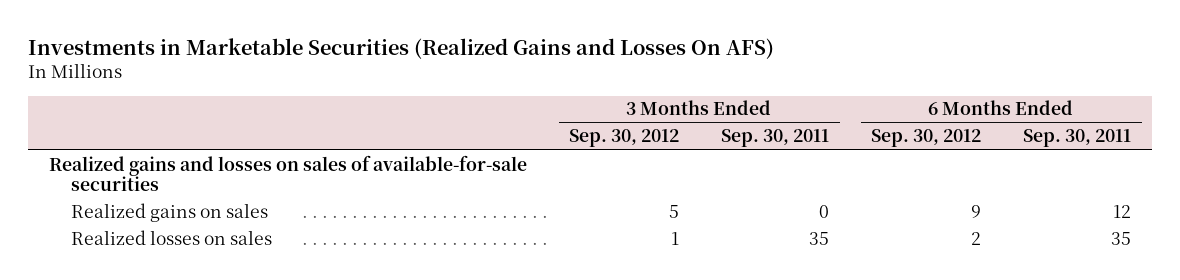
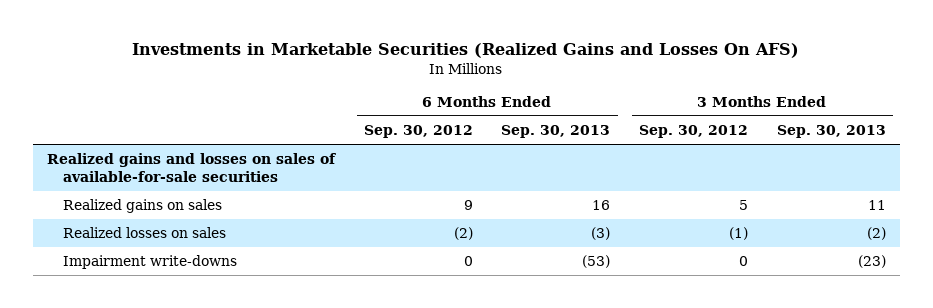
- | 3 Months Ended Sep. 30, 2012 | 3 Months Ended Sep. 30, 2011 | 6 Months Ended Sep. 30, 2012 | 6 Months Ended Sep. 30, 2011
+ | 6 Months Ended Sep. 30, 2012 | 6 Months Ended Sep. 30, 2013 | 3 Months Ended Sep. 30, 2012 | 3 Months Ended Sep. 30, 2013
- Realized losses on sales | 1 | 35 | 2 | 35
+ Realized losses on sales | (2) | (3) | (1) | (2)
+ Impairment write-downs | 0 | (53) | 0 | (23)

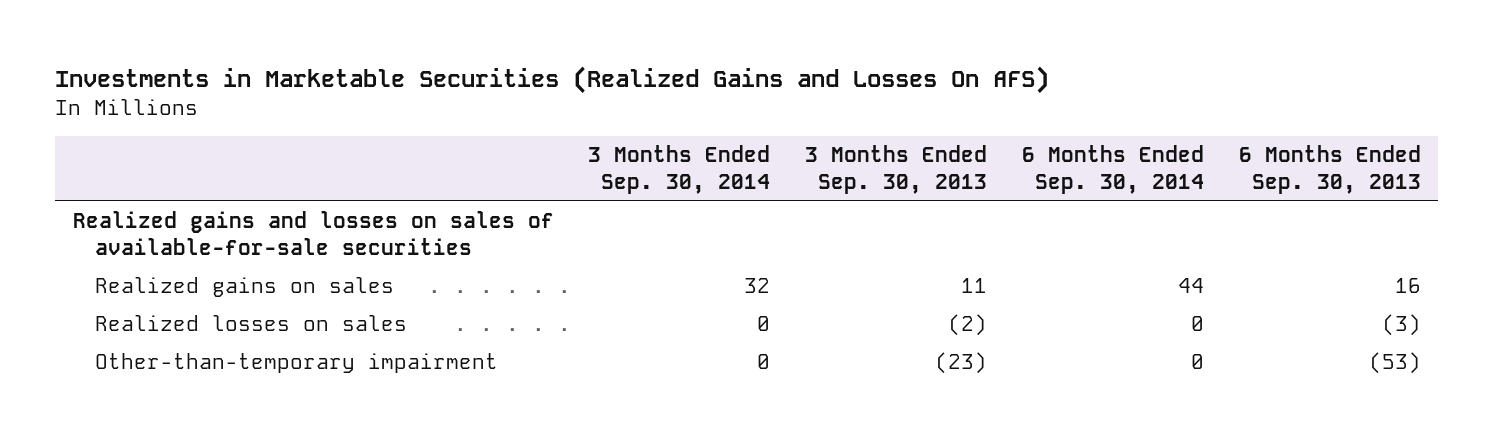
- | 6 Months Ended Sep. 30, 2012 | 6 Months Ended Sep. 30, 2013 | 3 Months Ended Sep. 30, 2012 | 3 Months Ended Sep. 30, 2013
+ | 3 Months Ended Sep. 30, 2014 | 3 Months Ended Sep. 30, 2013 | 6 Months Ended Sep. 30, 2014 | 6 Months Ended Sep. 30, 2013
- Impairment write-downs | 0 | (53) | 0 | (23)
+ Other-than-temporary impairment | 0 | (23) | 0 | (53)

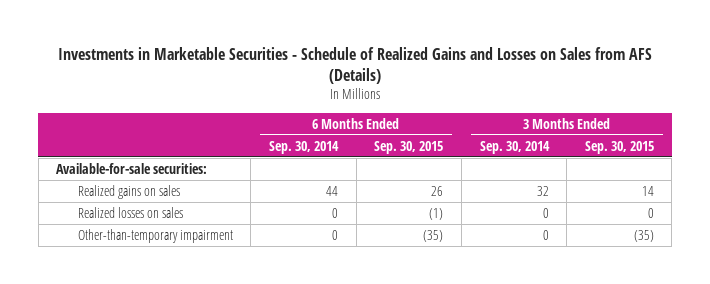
- Investments in Marketable Securities (Realized Gains and Losses On AFS)
+ Investments in Marketable Securities - Schedule of Realized Gains and Losses on Sales from AFS (Details)
- | 3 Months Ended Sep. 30, 2014 | 3 Months Ended Sep. 30, 2013 | 6 Months Ended Sep. 30, 2014 | 6 Months Ended Sep. 30, 2013
+ | 6 Months Ended Sep. 30, 2014 | 6 Months Ended Sep. 30, 2015 | 3 Months Ended Sep. 30, 2014 | 3 Months Ended Sep. 30, 2015
- Realized gains and losses on sales of available-for-sale securities
+ Available-for-sale securities:

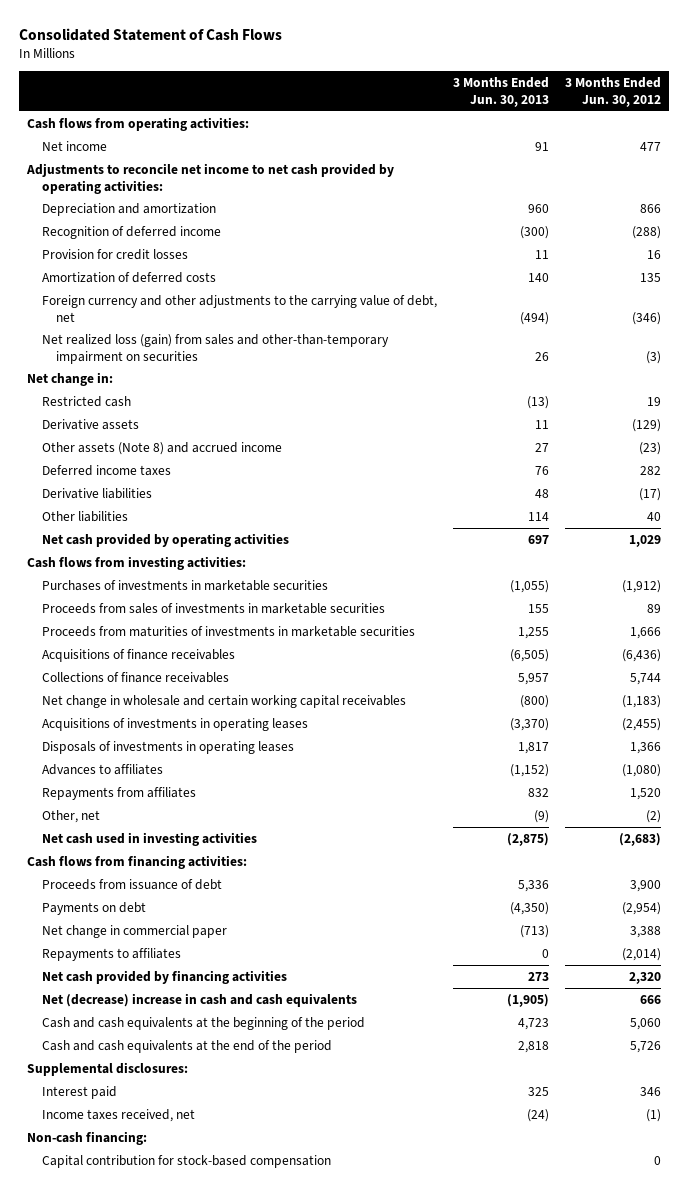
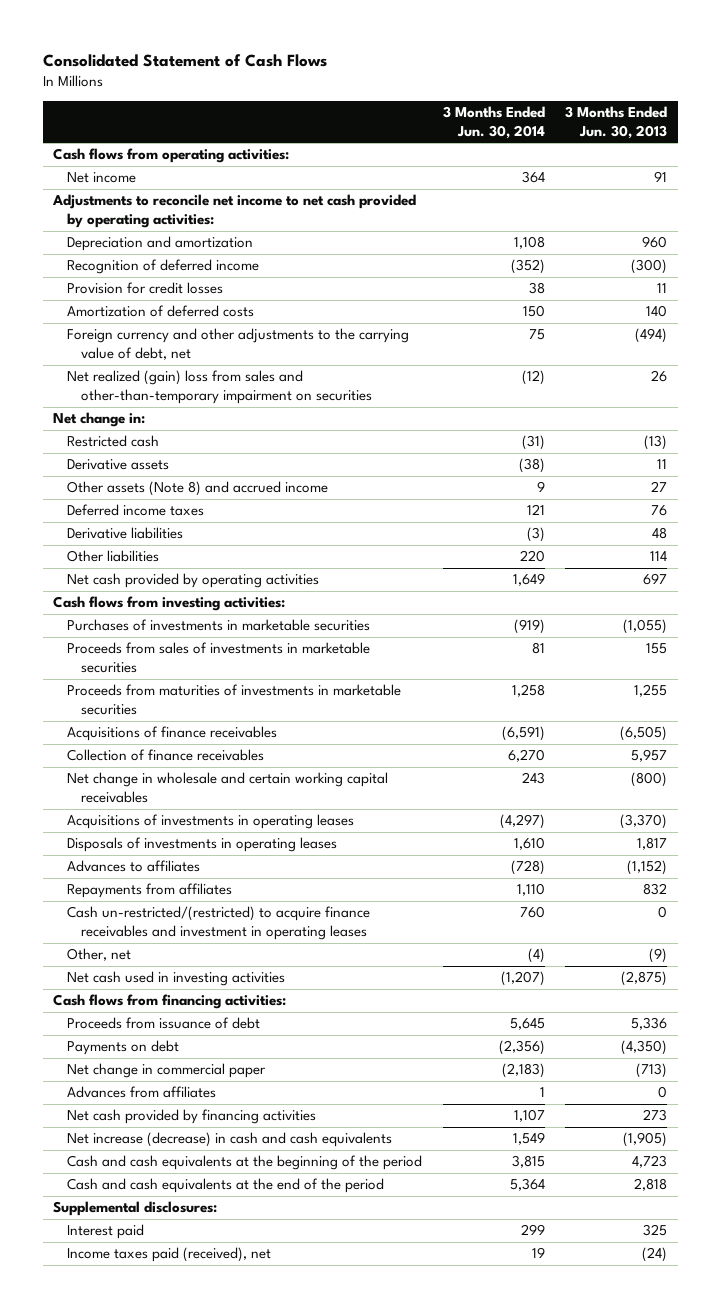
- | 3 Months Ended Jun. 30, 2013 | 3 Months Ended Jun. 30, 2012
+ | 3 Months Ended Jun. 30, 2014 | 3 Months Ended Jun. 30, 2013
- Net realized loss (gain) from sales and other-than-temporary impairment on securities | 26 | (3)
+ Net realized (gain) loss from sales and other-than-temporary impairment on securities | (12) | 26
- Collections of finance receivables | 5,957 | 5,744
+ Collection of finance receivables | 6,270 | 5,957
+ Cash un-restricted/(restricted) to acquire finance receivables and investment in operating leases | 760 | 0
- Repayments to affiliates | 0 | (2,014)
+ Advances from affiliates | 1 | 0
- Net (decrease) increase in cash and cash equivalents | (1,905) | 666
+ Net increase (decrease) in cash and cash equivalents | 1,549 | (1,905)
- Income taxes received, net | (24) | (1)
- Non-cash financing:
- Capital contribution for stock-based compensation | | 0
+ Income taxes paid (received), net | 19 | (24)

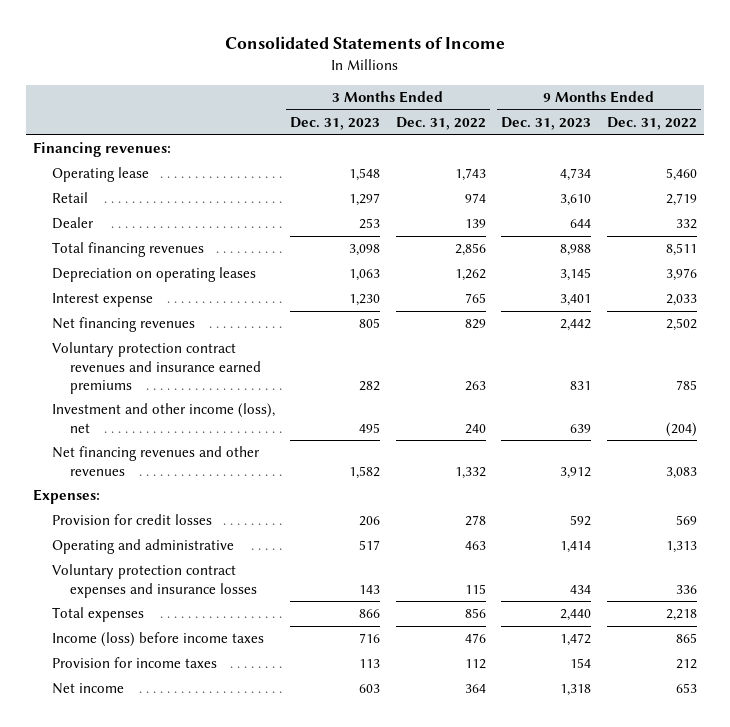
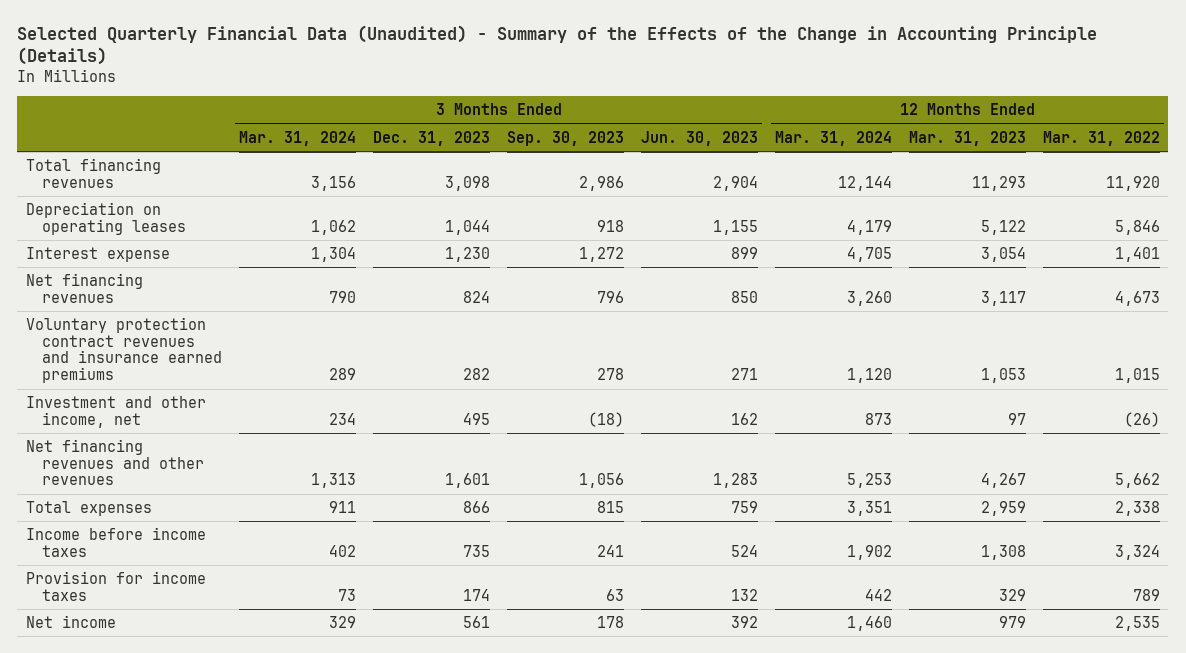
- Consolidated Statements of Income
+ Selected Quarterly Financial Data (Unaudited) - Summary of the Effects of the Change in Accounting Principle (Details)
- | 3 Months Ended Dec. 31, 2023 | 3 Months Ended Dec. 31, 2022 | 9 Months Ended Dec. 31, 2023 | 9 Months Ended Dec. 31, 2022
+ | 3 Months Ended Mar. 31, 2024 | 3 Months Ended Dec. 31, 2023 | 3 Months Ended Sep. 30, 2023 | 3 Months Ended Jun. 30, 2023 | 12 Months Ended Mar. 31, 2024 | 12 Months Ended Mar. 31, 2023 | 12 Months Ended Mar. 31, 2022
- Financing revenues:
- Operating lease | 1,548 | 1,743 | 4,734 | 5,460
- Retail | 1,297 | 974 | 3,610 | 2,719
- Dealer | 253 | 139 | 644 | 332
- Depreciation on operating leases | 1,063 | 1,262 | 3,145 | 3,976
+ Depreciation on operating leases | 1,062 | 1,044 | 918 | 1,155 | 4,179 | 5,122 | 5,846
- Net financing revenues | 805 | 829 | 2,442 | 2,502
+ Net financing revenues | 790 | 824 | 796 | 850 | 3,260 | 3,117 | 4,673
- Investment and other income (loss), net | 495 | 240 | 639 | (204)
- Net financing revenues and other revenues | 1,582 | 1,332 | 3,912 | 3,083
- Expenses:
- Provision for credit losses | 206 | 278 | 592 | 569
- Operating and administrative | 517 | 463 | 1,414 | 1,313
- Voluntary protection contract expenses and insurance losses | 143 | 115 | 434 | 336
+ Investment and other income, net | 234 | 495 | (18) | 162 | 873 | 97 | (26)
+ Net financing revenues and other revenues | 1,313 | 1,601 | 1,056 | 1,283 | 5,253 | 4,267 | 5,662
- Income (loss) before income taxes | 716 | 476 | 1,472 | 865
- Provision for income taxes | 113 | 112 | 154 | 212
- Net income | 603 | 364 | 1,318 | 653
+ Income before income taxes | 402 | 735 | 241 | 524 | 1,902 | 1,308 | 3,324
+ Provision for income taxes | 73 | 174 | 63 | 132 | 442 | 329 | 789
+ Net income | 329 | 561 | 178 | 392 | 1,460 | 979 | 2,535

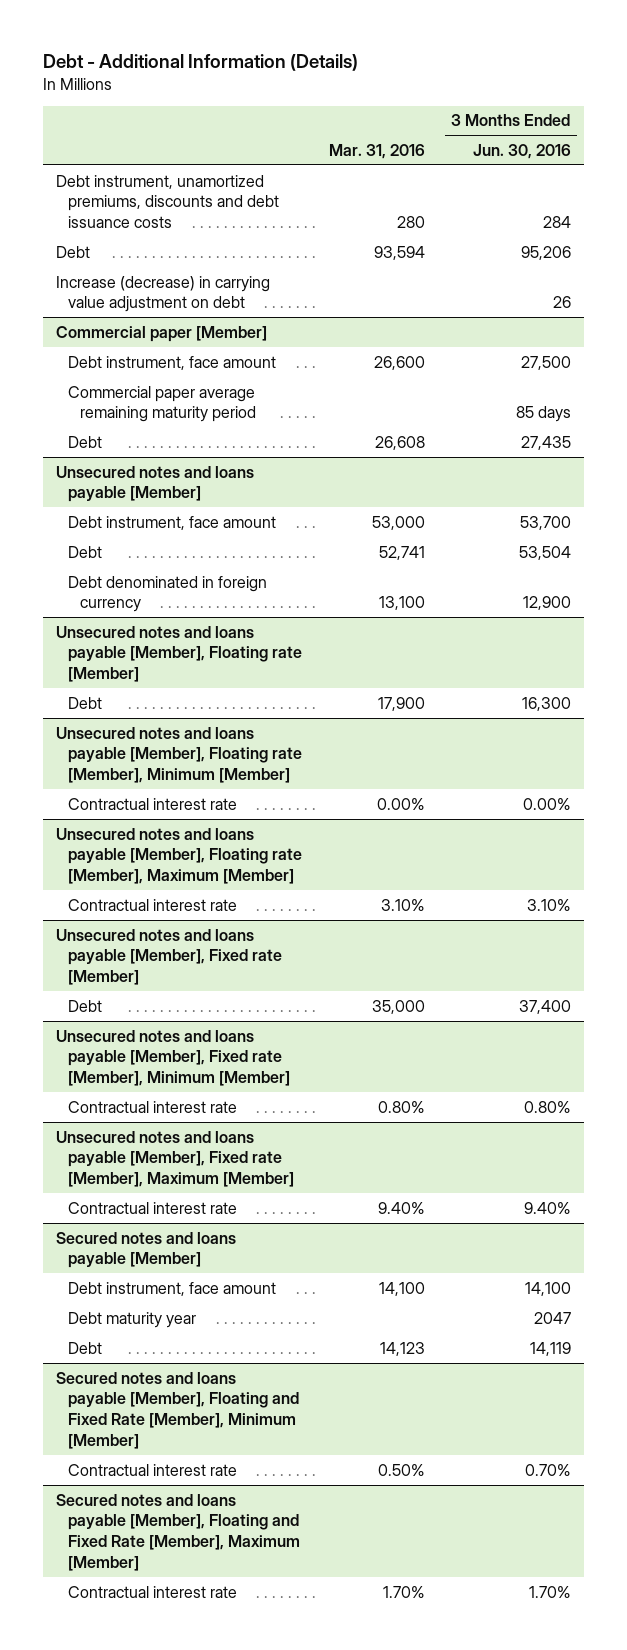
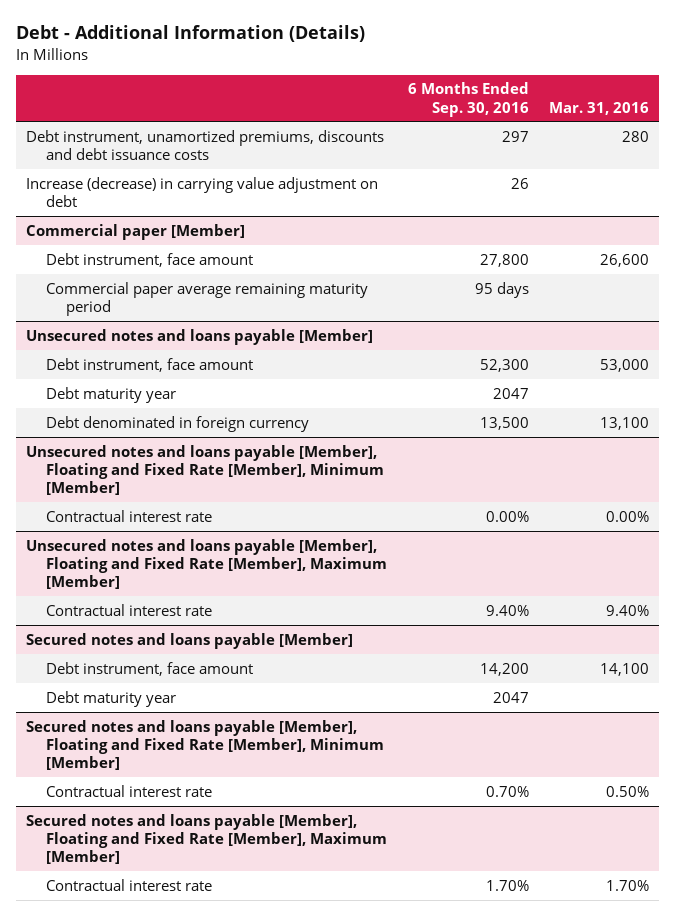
- | Mar. 31, 2016 | 3 Months Ended Jun. 30, 2016
+ | 6 Months Ended Sep. 30, 2016 | Mar. 31, 2016
- Debt | 93,594 | 95,206
@ Commercial paper [Member]
- Debt | 26,608 | 27,435
@ Unsecured notes and loans payable [Member]
- Debt | 52,741 | 53,504
+ Debt maturity year | 2047 |
- Unsecured notes and loans payable [Member], Floating rate [Member]
- Debt | 17,900 | 16,300
- Unsecured notes and loans payable [Member], Floating rate [Member], Minimum [Member]
+ Unsecured notes and loans payable [Member], Floating and Fixed Rate [Member], Minimum [Member]
- Unsecured notes and loans payable [Member], Floating rate [Member], Maximum [Member]
- Contractual interest rate | 3.10% | 3.10%
- Unsecured notes and loans payable [Member], Fixed rate [Member]
- Debt | 35,000 | 37,400
- Unsecured notes and loans payable [Member], Fixed rate [Member], Minimum [Member]
- Contractual interest rate | 0.80% | 0.80%
- Unsecured notes and loans payable [Member], Fixed rate [Member], Maximum [Member]
+ Unsecured notes and loans payable [Member], Floating and Fixed Rate [Member], Maximum [Member]
@ Secured notes and loans payable [Member]
- Debt | 14,123 | 14,119

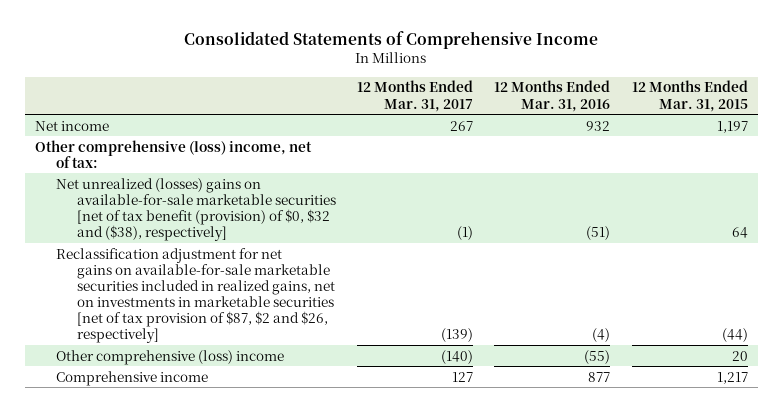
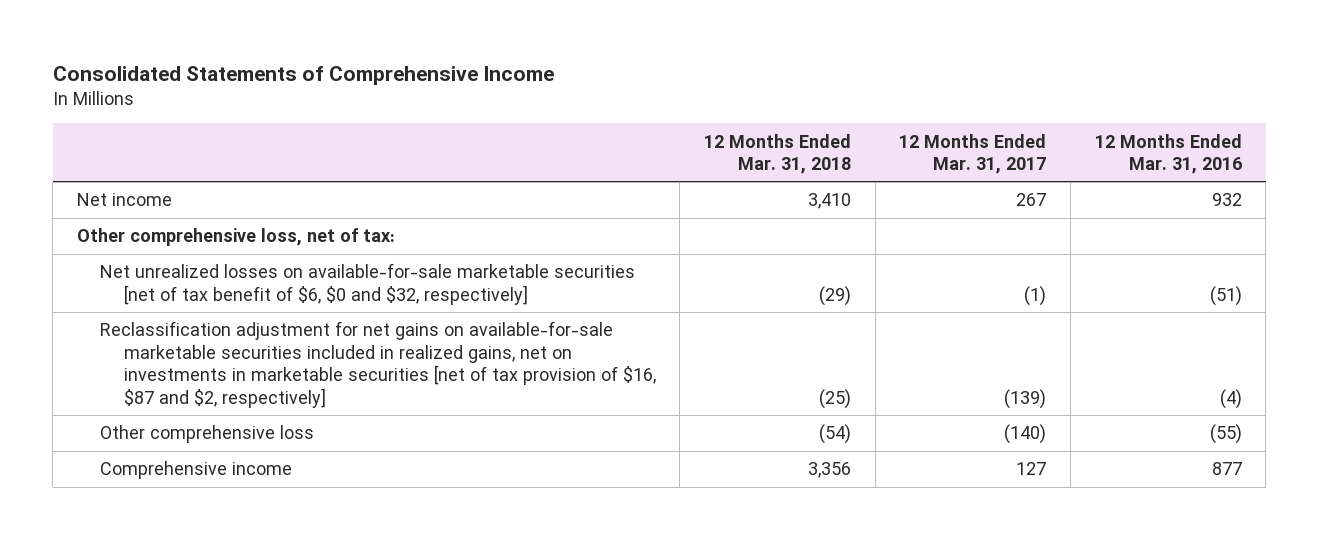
- | 12 Months Ended Mar. 31, 2017 | 12 Months Ended Mar. 31, 2016 | 12 Months Ended Mar. 31, 2015
+ | 12 Months Ended Mar. 31, 2018 | 12 Months Ended Mar. 31, 2017 | 12 Months Ended Mar. 31, 2016
- Other comprehensive (loss) income, net of tax:
- Net unrealized (losses) gains on available-for-sale marketable securities [net of tax benefit (provision) of $0, $32 and ($38), respectively] | (1) | (51) | 64
- Reclassification adjustment for net gains on available-for-sale marketable securities included in realized gains, net on investments in marketable securities [net of tax provision of $87, $2 and $26, respectively] | (139) | (4) | (44)
- Other comprehensive (loss) income | (140) | (55) | 20
+ Other comprehensive loss, net of tax:
+ Net unrealized losses on available-for-sale marketable securities [net of tax benefit of $6, $0 and $32, respectively] | (29) | (1) | (51)
+ Reclassification adjustment for net gains on available-for-sale marketable securities included in realized gains, net on investments in marketable securities [net of tax provision of $16, $87 and $2, respectively] | (25) | (139) | (4)
+ Other comprehensive loss | (54) | (140) | (55)

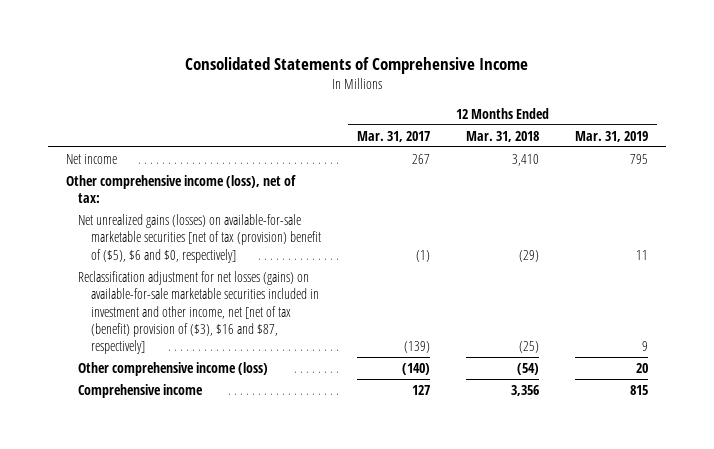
- | 12 Months Ended Mar. 31, 2018 | 12 Months Ended Mar. 31, 2017 | 12 Months Ended Mar. 31, 2016
+ | 12 Months Ended Mar. 31, 2017 | 12 Months Ended Mar. 31, 2018 | 12 Months Ended Mar. 31, 2019
- Other comprehensive loss, net of tax:
- Net unrealized losses on available-for-sale marketable securities [net of tax benefit of $6, $0 and $32, respectively] | (29) | (1) | (51)
- Reclassification adjustment for net gains on available-for-sale marketable securities included in realized gains, net on investments in marketable securities [net of tax provision of $16, $87 and $2, respectively] | (25) | (139) | (4)
- Other comprehensive loss | (54) | (140) | (55)
+ Other comprehensive income (loss), net of tax:
+ Net unrealized gains (losses) on available-for-sale marketable securities [net of tax (provision) benefit of ($5), $6 and $0, respectively] | (1) | (29) | 11
+ Reclassification adjustment for net losses (gains) on available-for-sale marketable securities included in investment and other income, net [net of tax (benefit) provision of ($3), $16 and $87, respectively] | (139) | (25) | 9
+ Other comprehensive income (loss) | (140) | (54) | 20

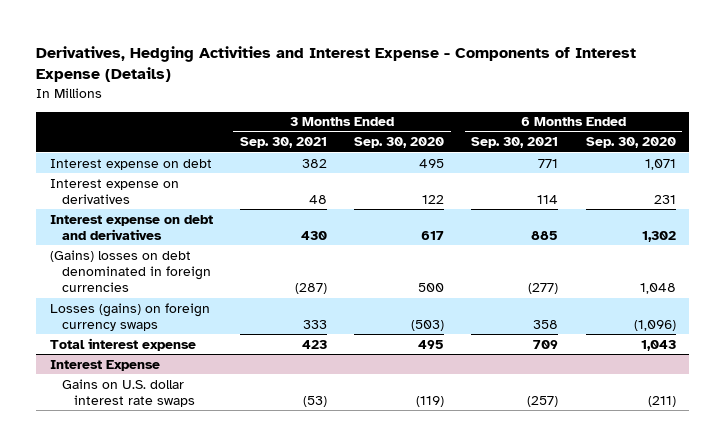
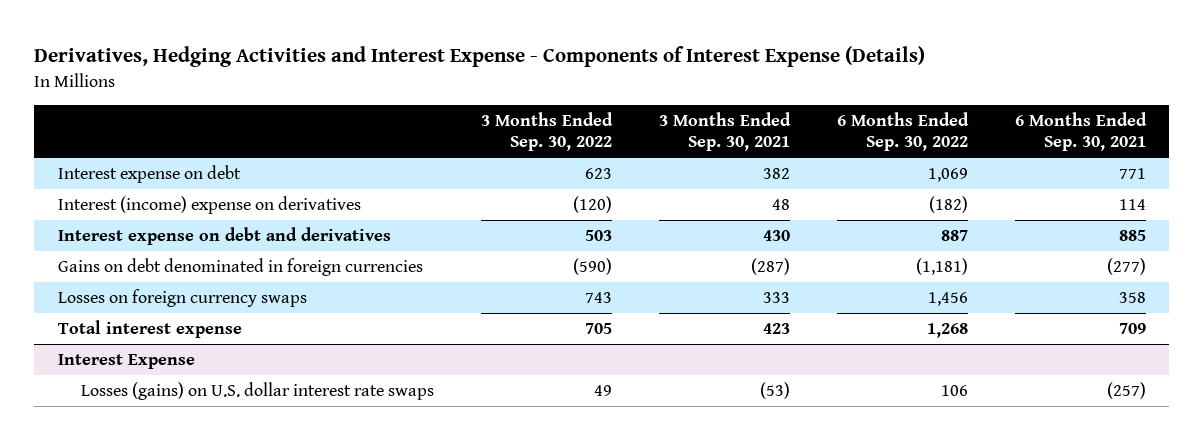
- | 3 Months Ended Sep. 30, 2021 | 3 Months Ended Sep. 30, 2020 | 6 Months Ended Sep. 30, 2021 | 6 Months Ended Sep. 30, 2020
+ | 3 Months Ended Sep. 30, 2022 | 3 Months Ended Sep. 30, 2021 | 6 Months Ended Sep. 30, 2022 | 6 Months Ended Sep. 30, 2021
- Interest expense on derivatives | 48 | 122 | 114 | 231
+ Interest (income) expense on derivatives | (120) | 48 | (182) | 114
- (Gains) losses on debt denominated in foreign currencies | (287) | 500 | (277) | 1,048
- Losses (gains) on foreign currency swaps | 333 | (503) | 358 | (1,096)
+ Gains on debt denominated in foreign currencies | (590) | (287) | (1,181) | (277)
+ Losses on foreign currency swaps | 743 | 333 | 1,456 | 358
@ Interest Expense
- Gains on U.S. dollar interest rate swaps | (53) | (119) | (257) | (211)
+ Losses (gains) on U.S. dollar interest rate swaps | 49 | (53) | 106 | (257)

